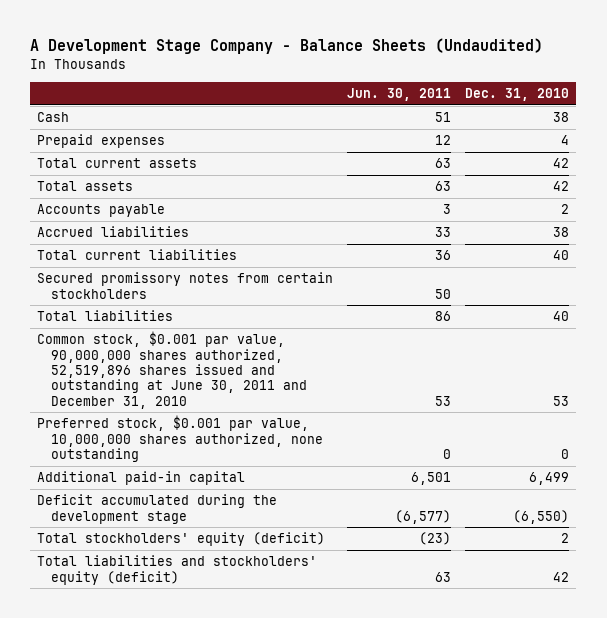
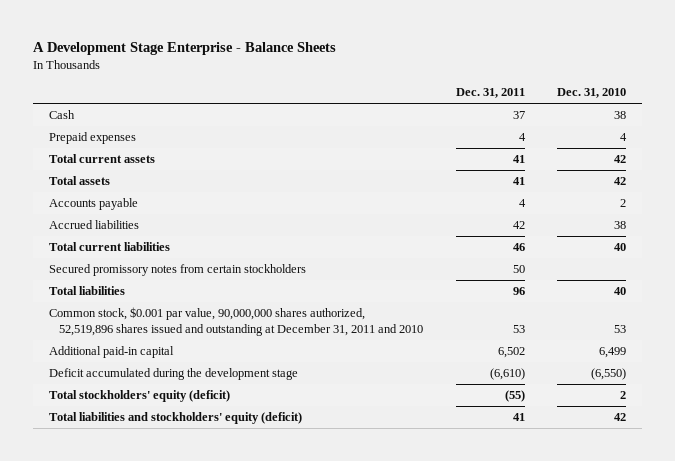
- A Development Stage Company - Balance Sheets (Undaudited)
+ A Development Stage Enterprise - Balance Sheets
- | Jun. 30, 2011 | Dec. 31, 2010
+ | Dec. 31, 2011 | Dec. 31, 2010
- Common stock, $0.001 par value, 90,000,000 shares authorized, 52,519,896 shares issued and outstanding at June 30, 2011 and December 31, 2010 | 53 | 53
- Preferred stock, $0.001 par value, 10,000,000 shares authorized, none outstanding | 0 | 0
+ Common stock, $0.001 par value, 90,000,000 shares authorized, 52,519,896 shares issued and outstanding at December 31, 2011 and 2010 | 53 | 53

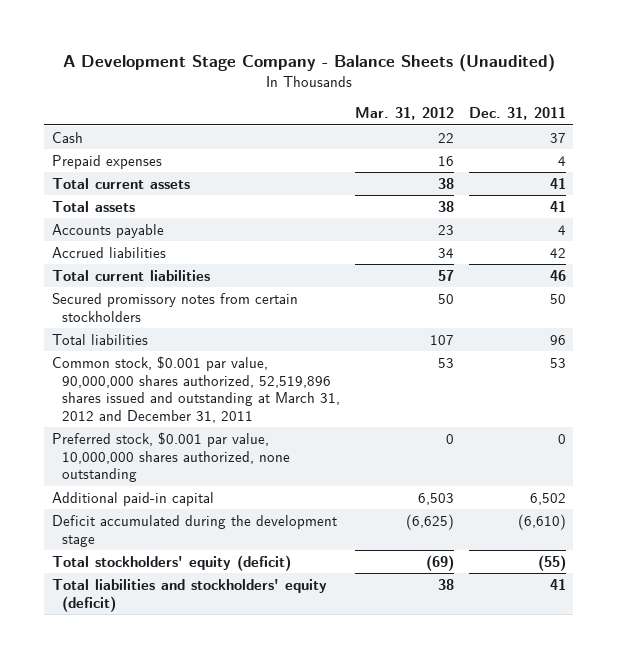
- A Development Stage Enterprise - Balance Sheets
+ A Development Stage Company - Balance Sheets (Unaudited)
- | Dec. 31, 2011 | Dec. 31, 2010
+ | Mar. 31, 2012 | Dec. 31, 2011
- Common stock, $0.001 par value, 90,000,000 shares authorized, 52,519,896 shares issued and outstanding at December 31, 2011 and 2010 | 53 | 53
+ Common stock, $0.001 par value, 90,000,000 shares authorized, 52,519,896 shares issued and outstanding at March 31, 2012 and December 31, 2011 | 53 | 53
+ Preferred stock, $0.001 par value, 10,000,000 shares authorized, none outstanding | 0 | 0

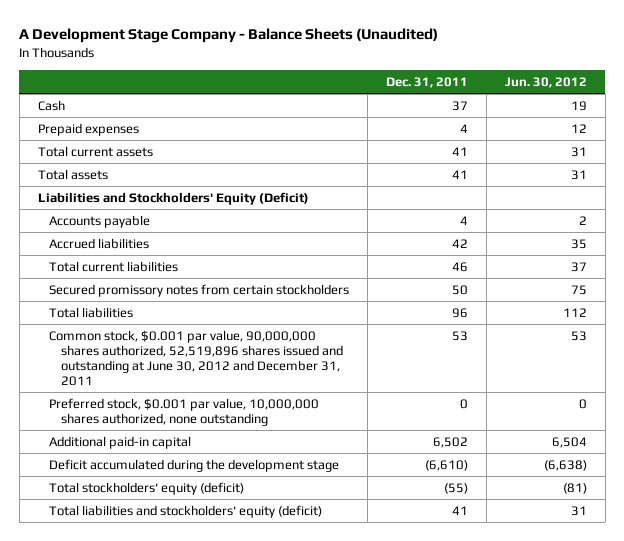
- | Mar. 31, 2012 | Dec. 31, 2011
+ | Dec. 31, 2011 | Jun. 30, 2012
+ Liabilities and Stockholders' Equity (Deficit)
- Common stock, $0.001 par value, 90,000,000 shares authorized, 52,519,896 shares issued and outstanding at March 31, 2012 and December 31, 2011 | 53 | 53
+ Common stock, $0.001 par value, 90,000,000 shares authorized, 52,519,896 shares issued and outstanding at June 30, 2012 and December 31, 2011 | 53 | 53

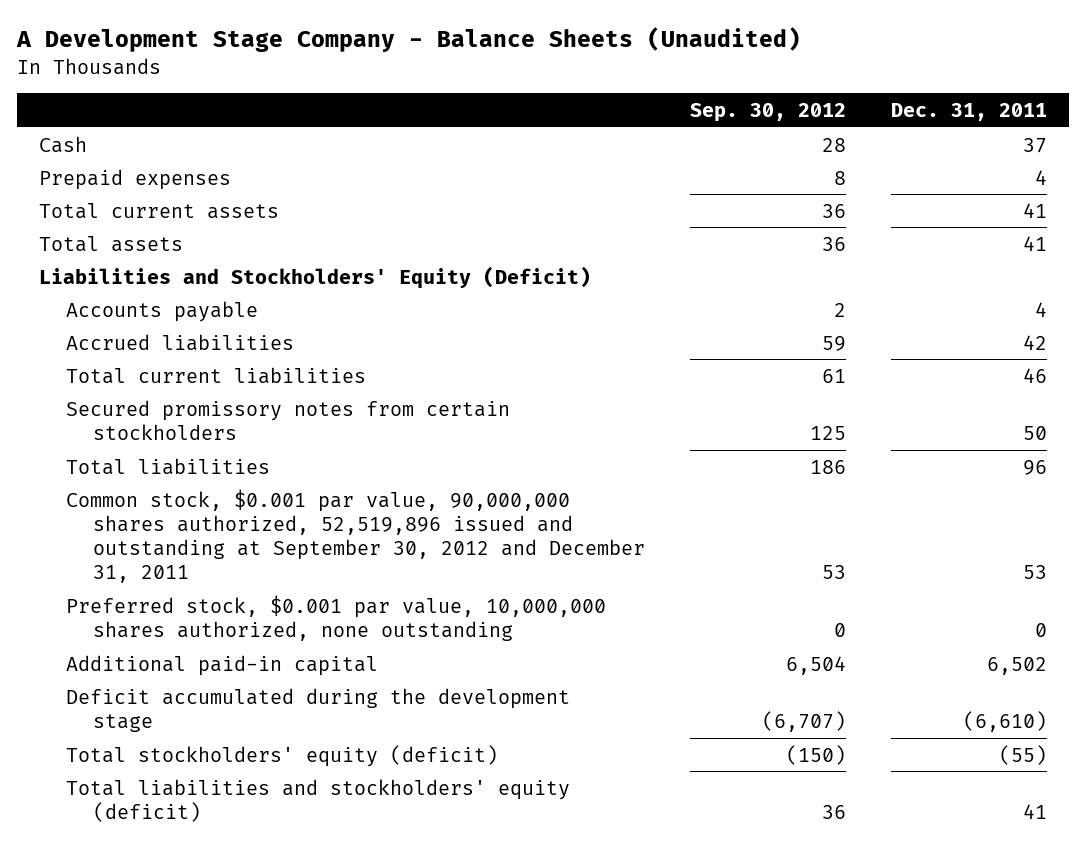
- | Dec. 31, 2011 | Jun. 30, 2012
+ | Sep. 30, 2012 | Dec. 31, 2011
- Common stock, $0.001 par value, 90,000,000 shares authorized, 52,519,896 shares issued and outstanding at June 30, 2012 and December 31, 2011 | 53 | 53
+ Common stock, $0.001 par value, 90,000,000 shares authorized, 52,519,896 issued and outstanding at September 30, 2012 and December 31, 2011 | 53 | 53

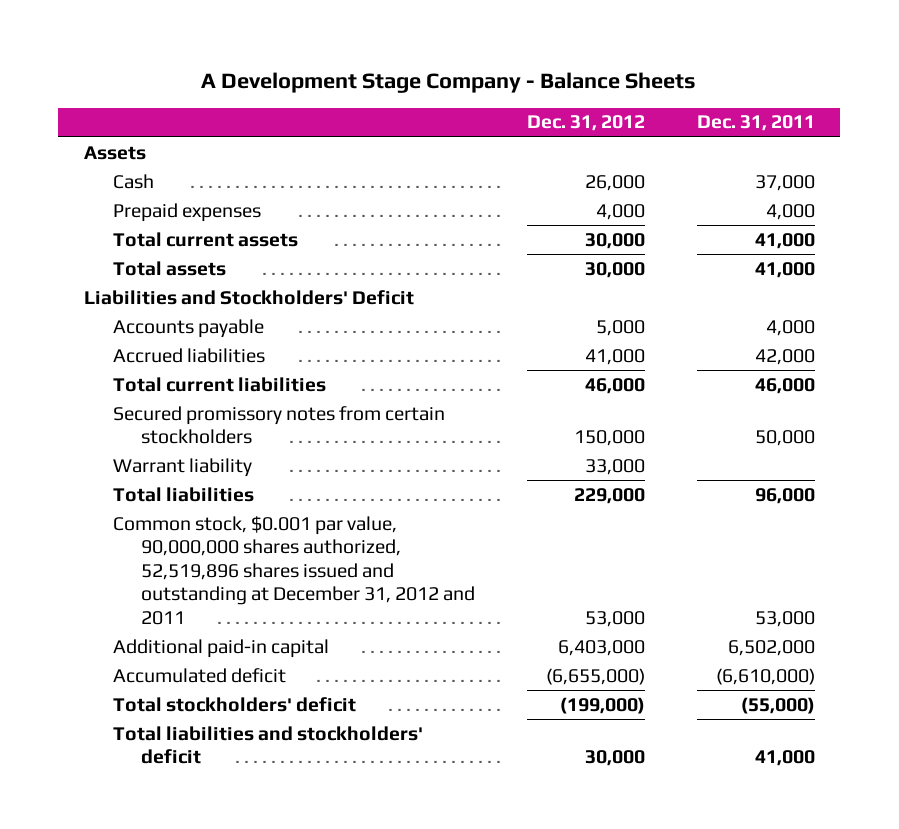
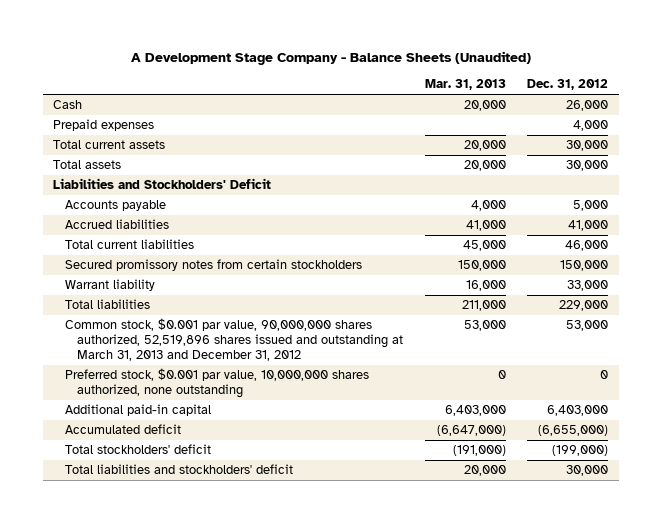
- A Development Stage Company - Balance Sheets
+ A Development Stage Company - Balance Sheets (Unaudited)
- | Dec. 31, 2012 | Dec. 31, 2011
+ | Mar. 31, 2013 | Dec. 31, 2012
- Assets
- Common stock, $0.001 par value, 90,000,000 shares authorized, 52,519,896 shares issued and outstanding at December 31, 2012 and 2011 | 53,000 | 53,000
+ Common stock, $0.001 par value, 90,000,000 shares authorized, 52,519,896 shares issued and outstanding at March 31, 2013 and December 31, 2012 | 53,000 | 53,000
+ Preferred stock, $0.001 par value, 10,000,000 shares authorized, none outstanding | 0 | 0

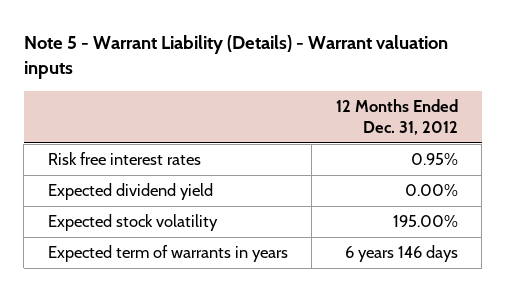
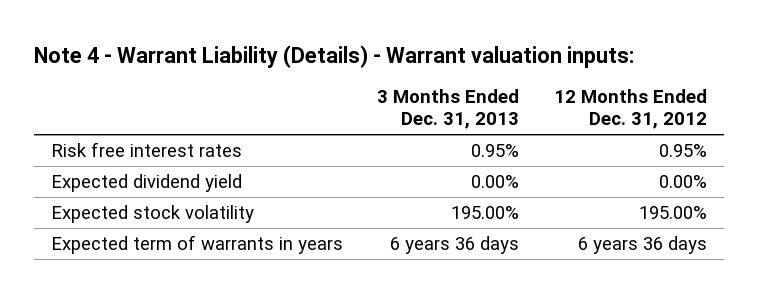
- Note 5 - Warrant Liability (Details) - Warrant valuation inputs
+ Note 4 - Warrant Liability (Details) - Warrant valuation inputs:
- | 12 Months Ended Dec. 31, 2012
+ | 3 Months Ended Dec. 31, 2013 | 12 Months Ended Dec. 31, 2012
- Expected term of warrants in years | 6 years 146 days
+ Expected term of warrants in years | 6 years 36 days | 6 years 36 days

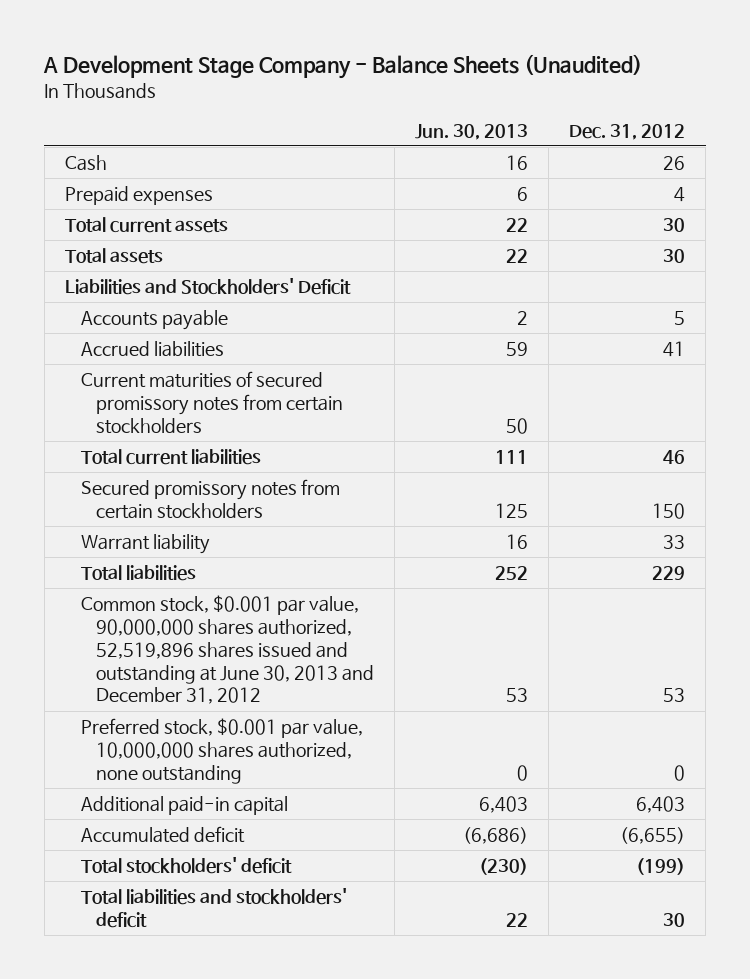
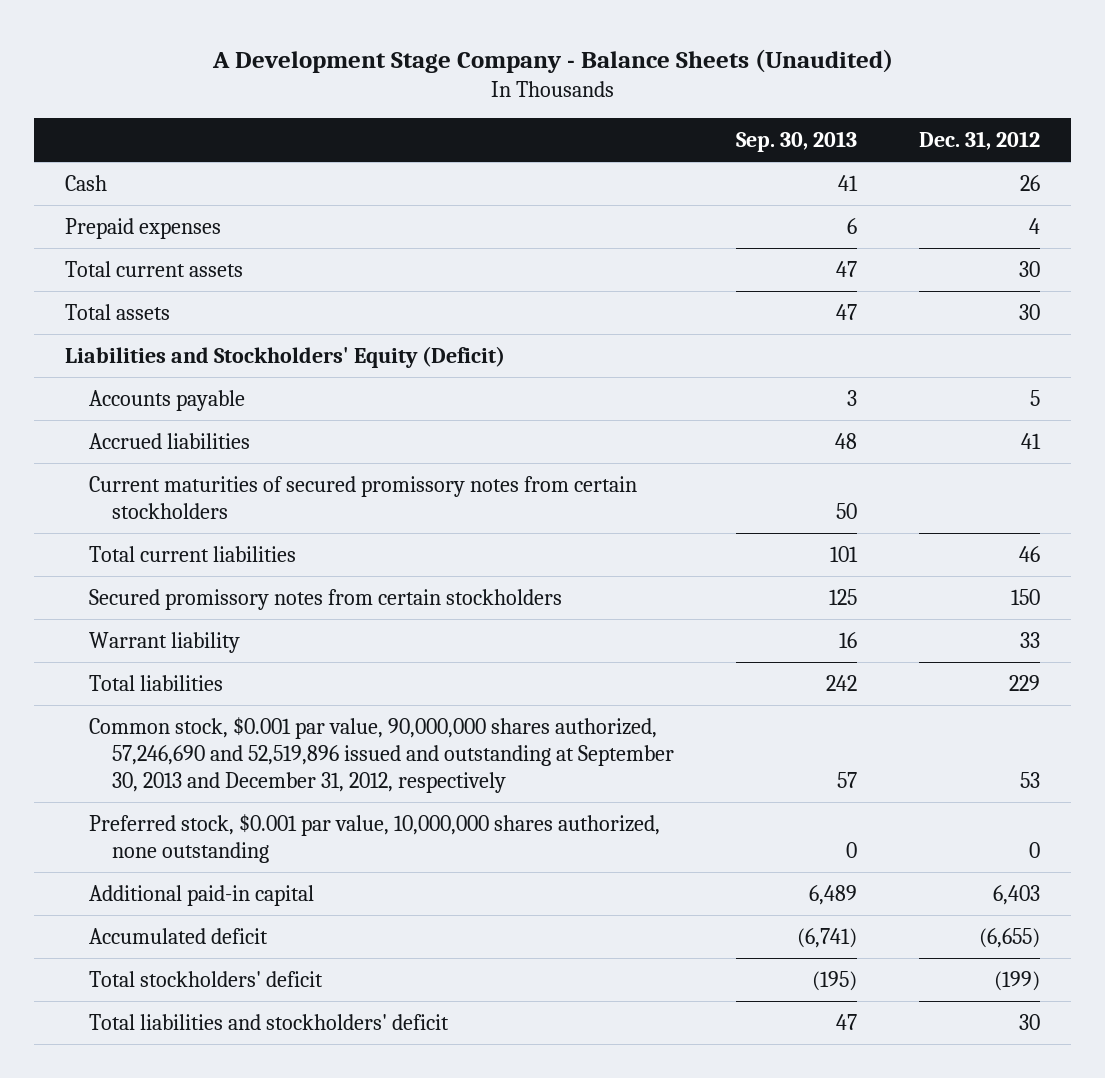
- | Jun. 30, 2013 | Dec. 31, 2012
+ | Sep. 30, 2013 | Dec. 31, 2012
- Liabilities and Stockholders' Deficit
+ Liabilities and Stockholders' Equity (Deficit)
- Common stock, $0.001 par value, 90,000,000 shares authorized, 52,519,896 shares issued and outstanding at June 30, 2013 and December 31, 2012 | 53 | 53
+ Common stock, $0.001 par value, 90,000,000 shares authorized, 57,246,690 and 52,519,896 issued and outstanding at September 30, 2013 and December 31, 2012, respectively | 57 | 53

